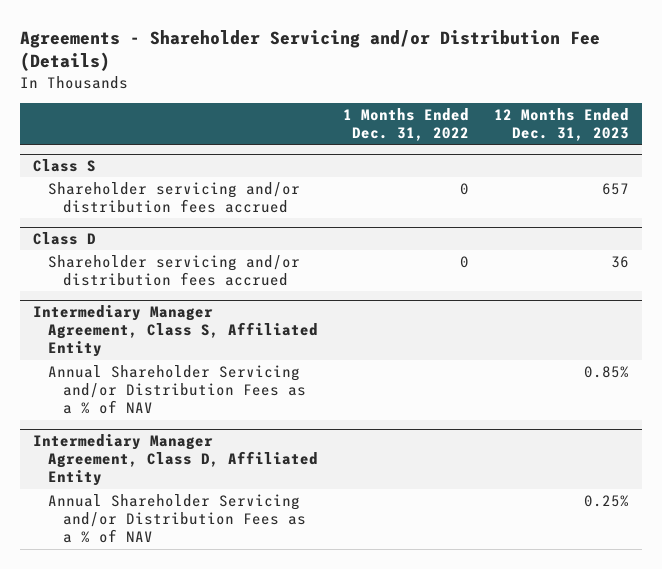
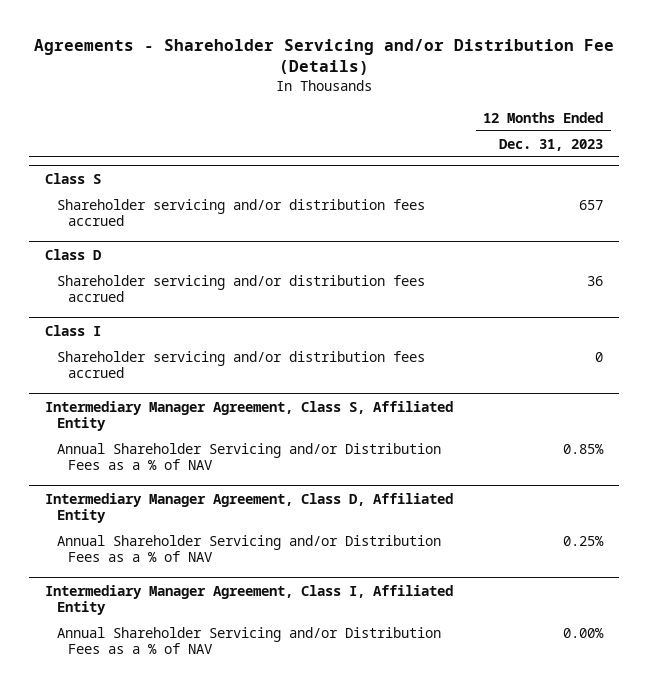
- | 1 Months Ended Dec. 31, 2022 | 12 Months Ended Dec. 31, 2023
+ | 12 Months Ended Dec. 31, 2023
+ Class I
+ Shareholder servicing and/or distribution fees accrued | 0
+ Intermediary Manager Agreement, Class I, Affiliated Entity
+ Annual Shareholder Servicing and/or Distribution Fees as a % of NAV | 0.00%

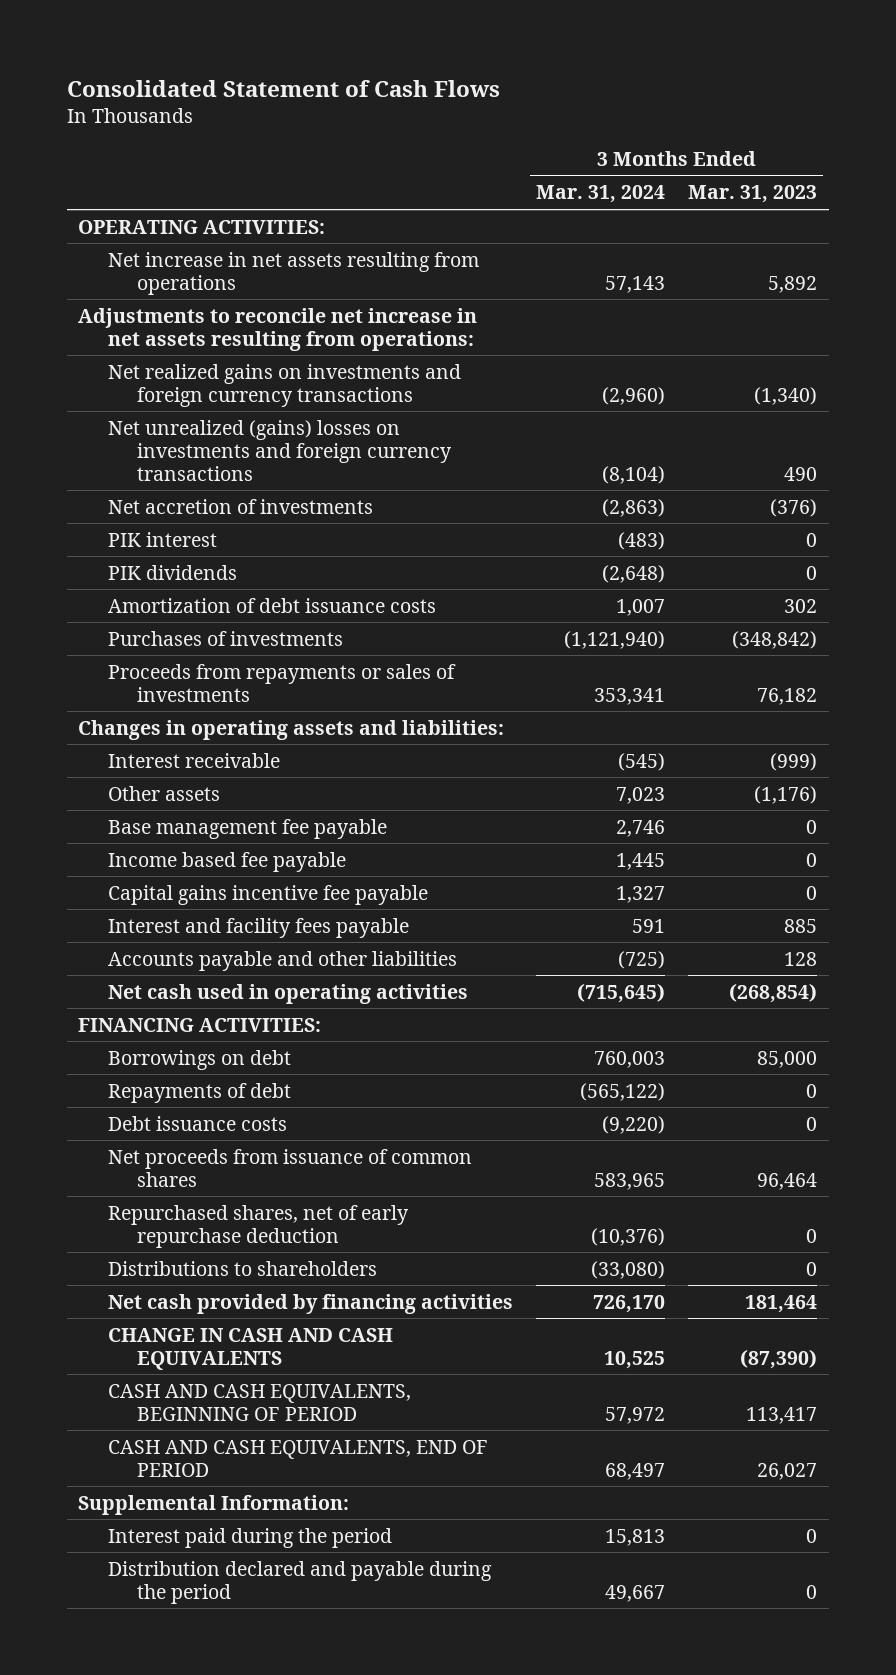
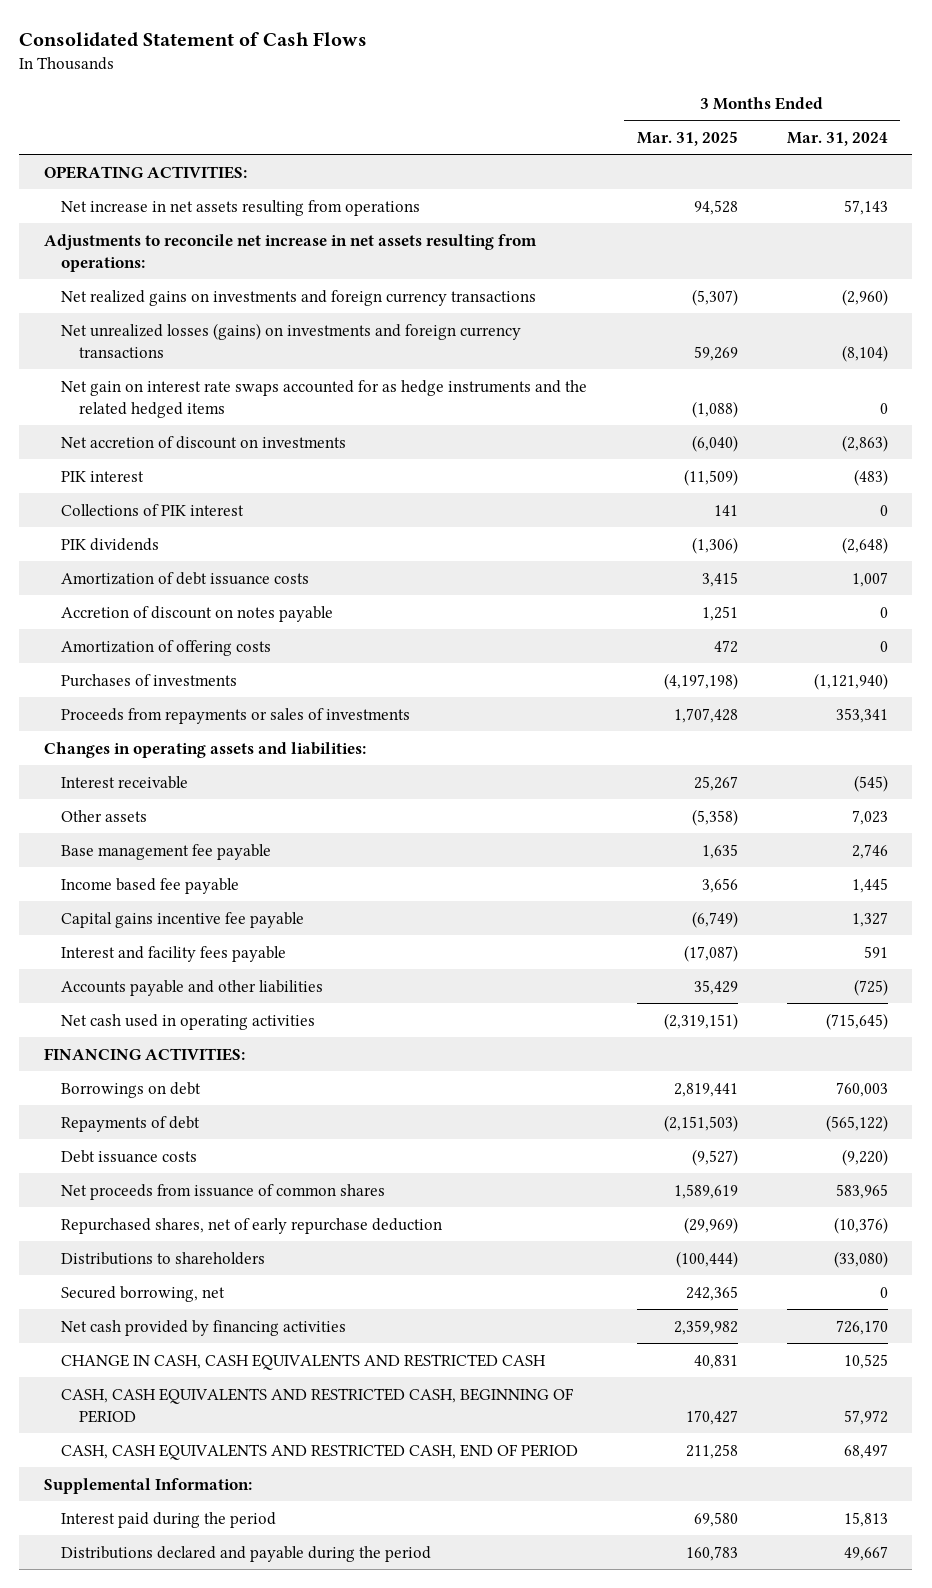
- | 3 Months Ended Mar. 31, 2024 | 3 Months Ended Mar. 31, 2023
+ | 3 Months Ended Mar. 31, 2025 | 3 Months Ended Mar. 31, 2024
- Net unrealized (gains) losses on investments and foreign currency transactions | (8,104) | 490
- Net accretion of investments | (2,863) | (376)
+ Net unrealized losses (gains) on investments and foreign currency transactions | 59,269 | (8,104)
+ Net gain on interest rate swaps accounted for as hedge instruments and the related hedged items | (1,088) | 0
+ Net accretion of discount on investments | (6,040) | (2,863)
+ Collections of PIK interest | 141 | 0
+ Accretion of discount on notes payable | 1,251 | 0
+ Amortization of offering costs | 472 | 0
+ Secured borrowing, net | 242,365 | 0
- CHANGE IN CASH AND CASH EQUIVALENTS | 10,525 | (87,390)
- CASH AND CASH EQUIVALENTS, BEGINNING OF PERIOD | 57,972 | 113,417
- CASH AND CASH EQUIVALENTS, END OF PERIOD | 68,497 | 26,027
+ CHANGE IN CASH, CASH EQUIVALENTS AND RESTRICTED CASH | 40,831 | 10,525
+ CASH, CASH EQUIVALENTS AND RESTRICTED CASH, BEGINNING OF PERIOD | 170,427 | 57,972
+ CASH, CASH EQUIVALENTS AND RESTRICTED CASH, END OF PERIOD | 211,258 | 68,497
- Distribution declared and payable during the period | 49,667 | 0
+ Distributions declared and payable during the period | 160,783 | 49,667

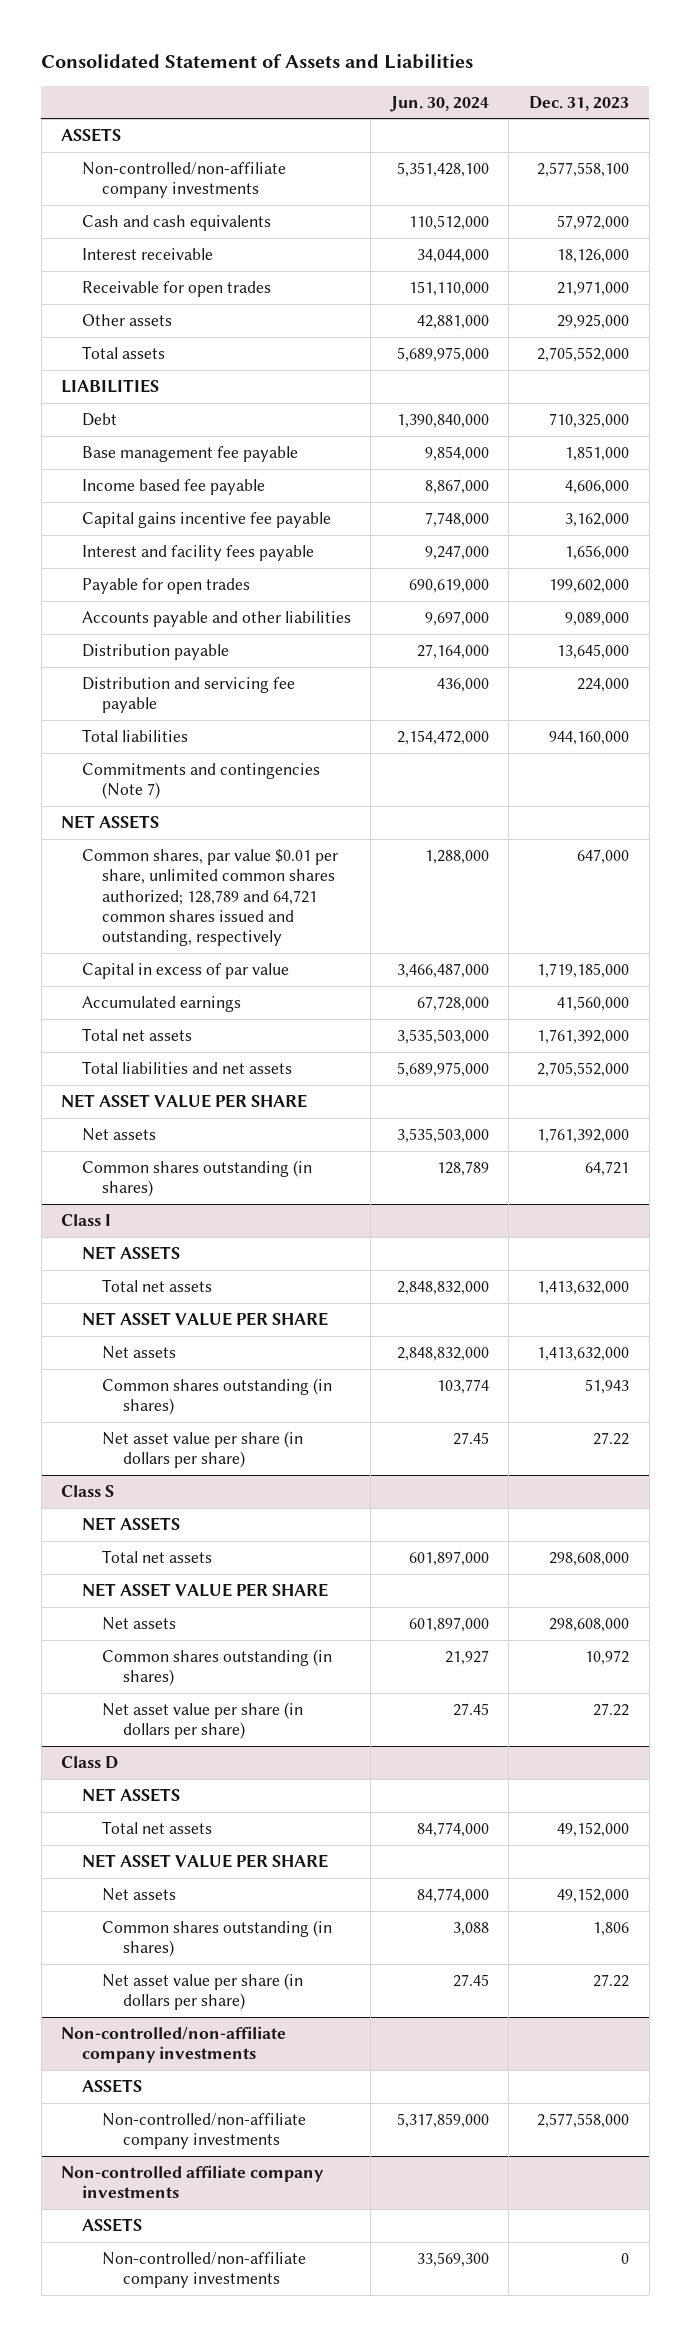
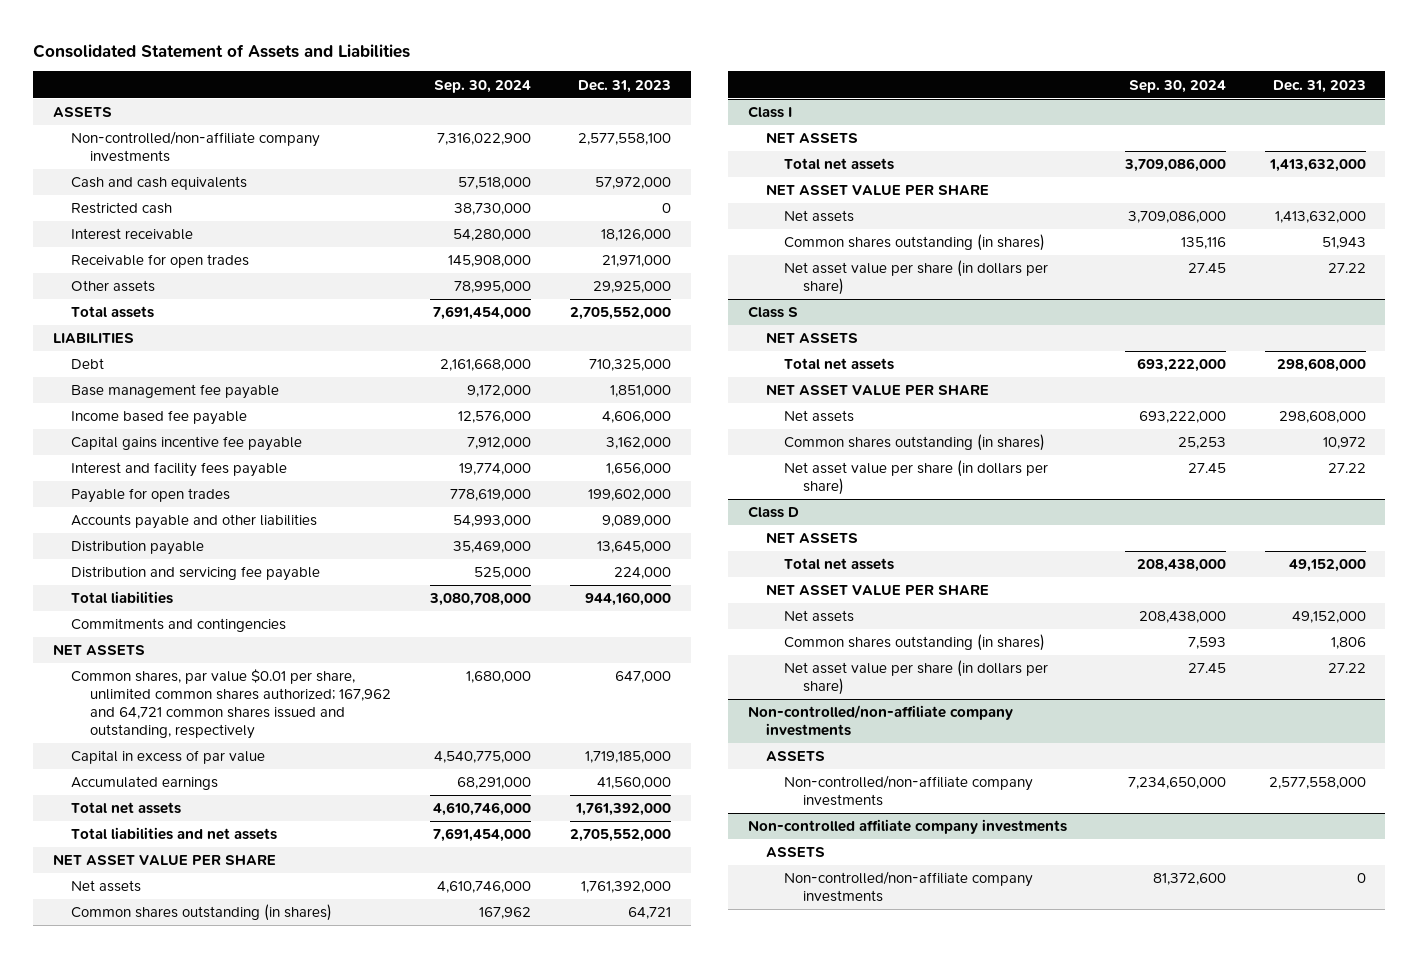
- | Jun. 30, 2024 | Dec. 31, 2023
+ | Sep. 30, 2024 | Dec. 31, 2023
+ Restricted cash | 38,730,000 | 0
- Commitments and contingencies (Note 7)
+ Commitments and contingencies
- Common shares, par value $0.01 per share, unlimited common shares authorized; 128,789 and 64,721 common shares issued and outstanding, respectively | 1,288,000 | 647,000
+ Common shares, par value $0.01 per share, unlimited common shares authorized; 167,962 and 64,721 common shares issued and outstanding, respectively | 1,680,000 | 647,000

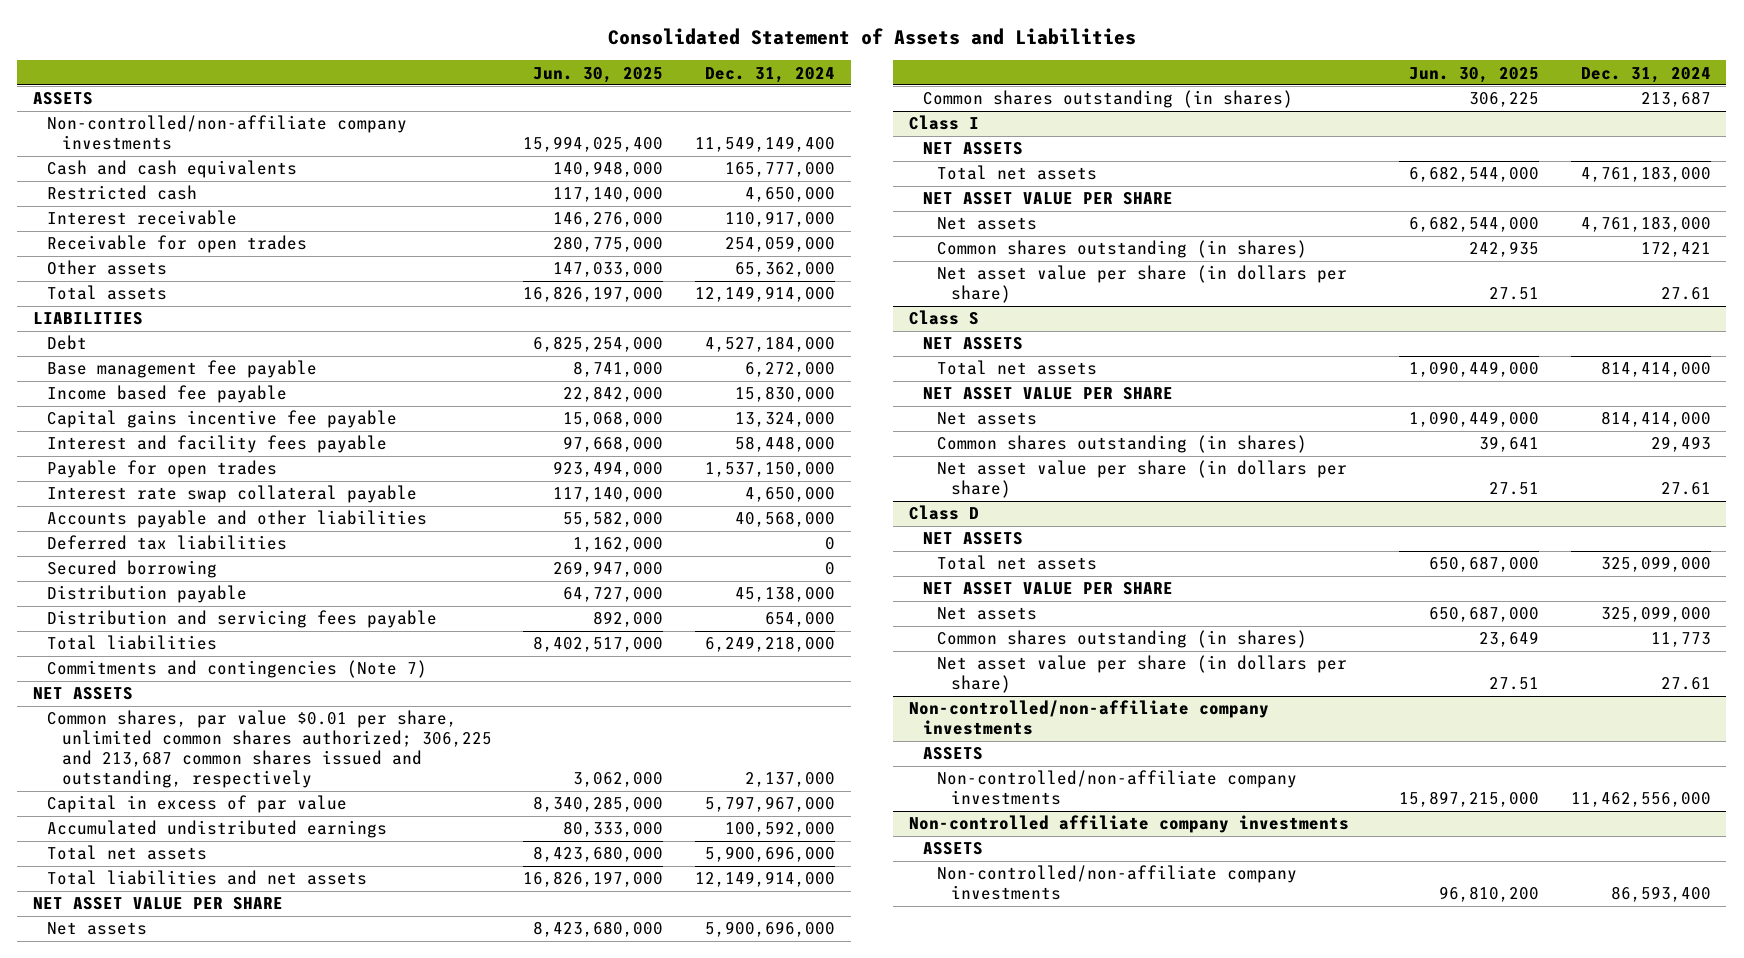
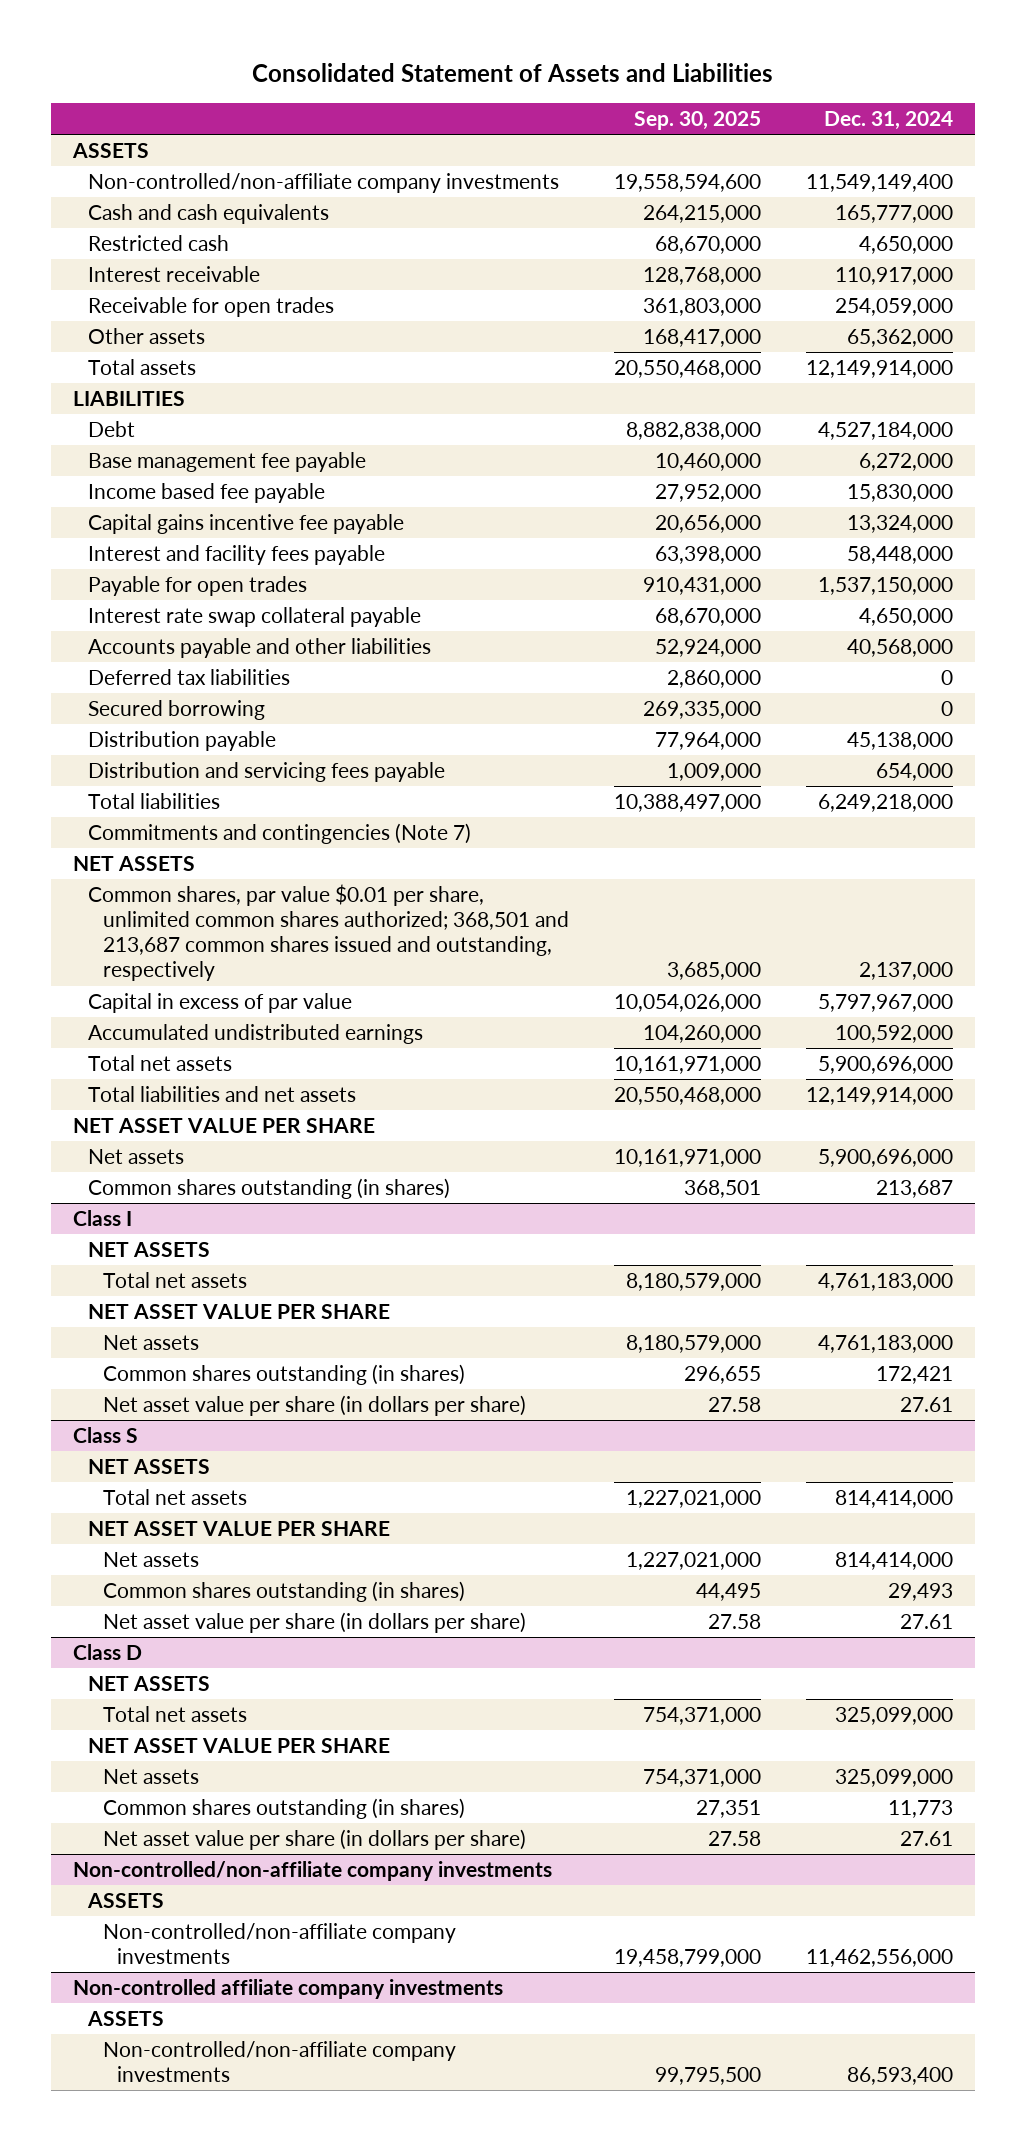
- | Jun. 30, 2025 | Dec. 31, 2024
+ | Sep. 30, 2025 | Dec. 31, 2024
- Common shares, par value $0.01 per share, unlimited common shares authorized; 306,225 and 213,687 common shares issued and outstanding, respectively | 3,062,000 | 2,137,000
+ Common shares, par value $0.01 per share, unlimited common shares authorized; 368,501 and 213,687 common shares issued and outstanding, respectively | 3,685,000 | 2,137,000

